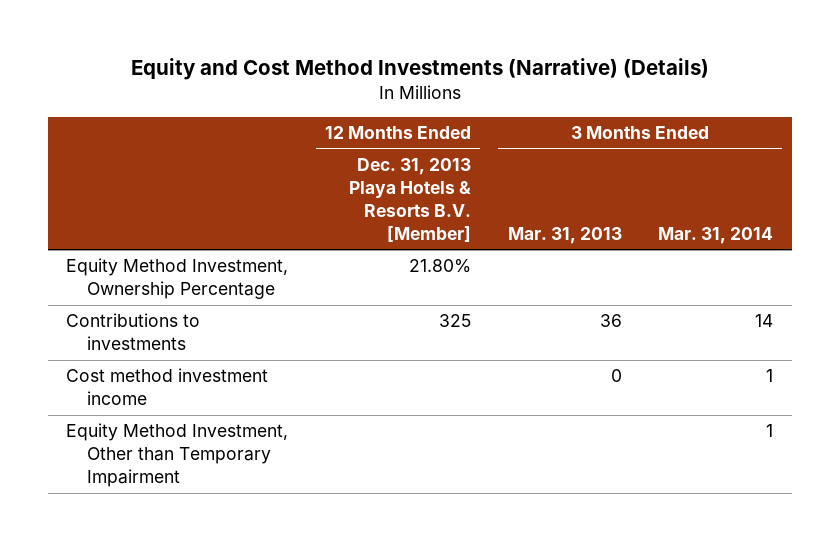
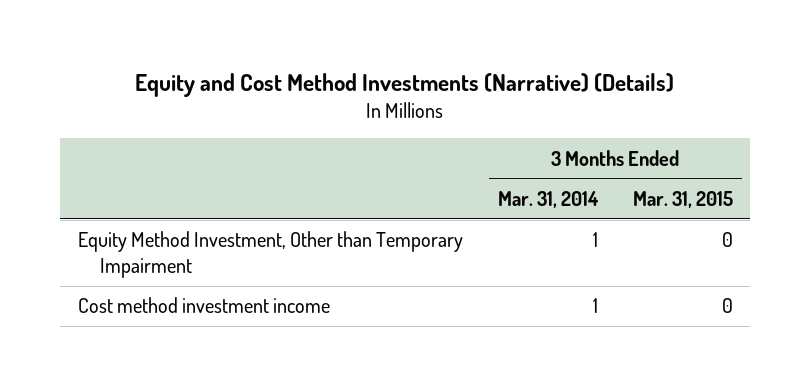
- | 12 Months Ended Dec. 31, 2013 Playa Hotels & Resorts B.V. [Member] | 3 Months Ended Mar. 31, 2013 | 3 Months Ended Mar. 31, 2014
+ | 3 Months Ended Mar. 31, 2014 | 3 Months Ended Mar. 31, 2015
- Equity Method Investment, Ownership Percentage | 21.80% | |
- Contributions to investments | 325 | 36 | 14
moved down: Cost method investment income | 1 | 0

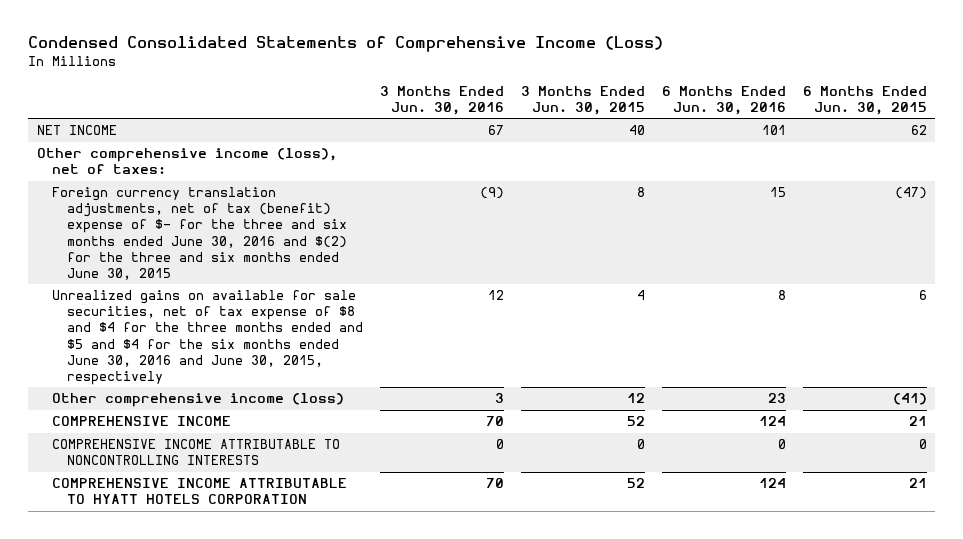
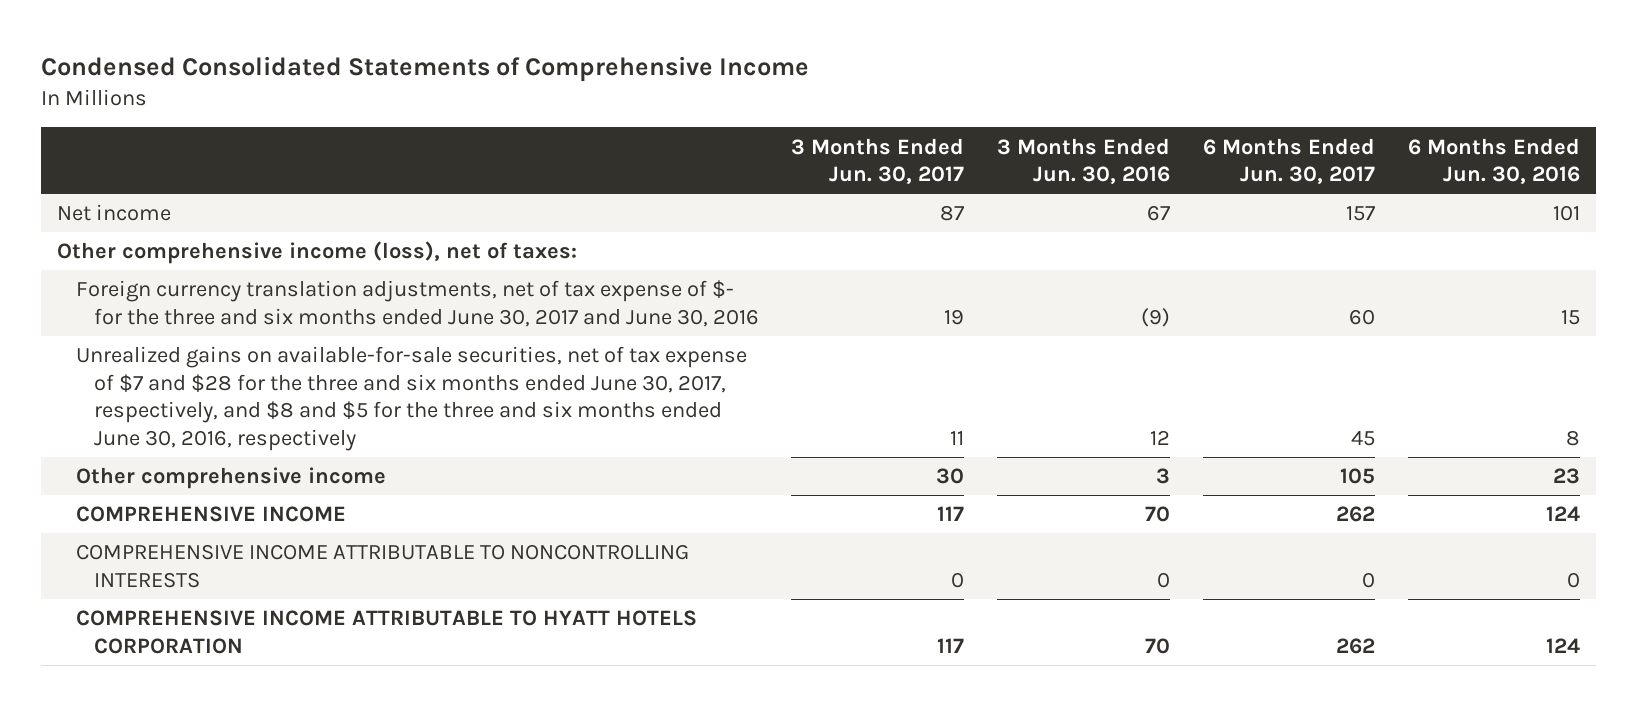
- Condensed Consolidated Statements of Comprehensive Income (Loss)
+ Condensed Consolidated Statements of Comprehensive Income
- | 3 Months Ended Jun. 30, 2016 | 3 Months Ended Jun. 30, 2015 | 6 Months Ended Jun. 30, 2016 | 6 Months Ended Jun. 30, 2015
+ | 3 Months Ended Jun. 30, 2017 | 3 Months Ended Jun. 30, 2016 | 6 Months Ended Jun. 30, 2017 | 6 Months Ended Jun. 30, 2016
- NET INCOME | 67 | 40 | 101 | 62
+ Net income | 87 | 67 | 157 | 101
- Foreign currency translation adjustments, net of tax (benefit) expense of $- for the three and six months ended June 30, 2016 and $(2) for the three and six months ended June 30, 2015 | (9) | 8 | 15 | (47)
- Unrealized gains on available for sale securities, net of tax expense of $8 and $4 for the three months ended and $5 and $4 for the six months ended June 30, 2016 and June 30, 2015, respectively | 12 | 4 | 8 | 6
- Other comprehensive income (loss) | 3 | 12 | 23 | (41)
+ Foreign currency translation adjustments, net of tax expense of $- for the three and six months ended June 30, 2017 and June 30, 2016 | 19 | (9) | 60 | 15
+ Unrealized gains on available-for-sale securities, net of tax expense of $7 and $28 for the three and six months ended June 30, 2017, respectively, and $8 and $5 for the three and six months ended June 30, 2016, respectively | 11 | 12 | 45 | 8
+ Other comprehensive income | 30 | 3 | 105 | 23

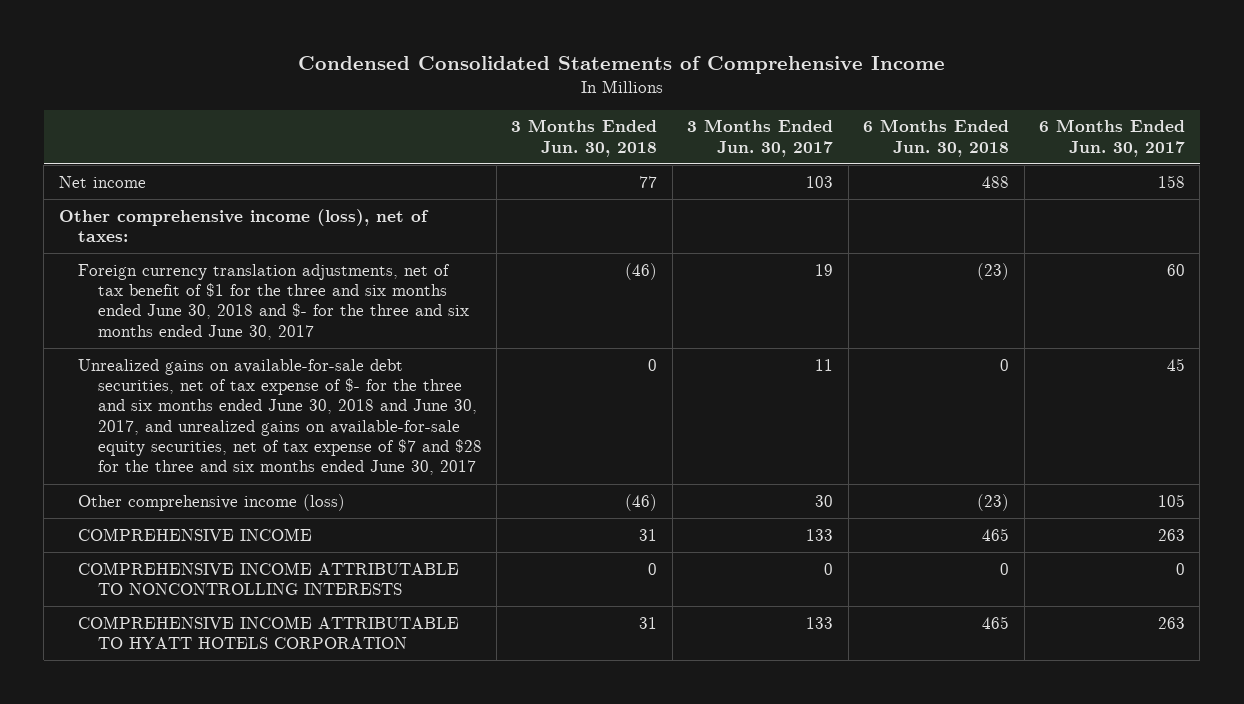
- | 3 Months Ended Jun. 30, 2017 | 3 Months Ended Jun. 30, 2016 | 6 Months Ended Jun. 30, 2017 | 6 Months Ended Jun. 30, 2016
+ | 3 Months Ended Jun. 30, 2018 | 3 Months Ended Jun. 30, 2017 | 6 Months Ended Jun. 30, 2018 | 6 Months Ended Jun. 30, 2017
- Net income | 87 | 67 | 157 | 101
+ Net income | 77 | 103 | 488 | 158
- Foreign currency translation adjustments, net of tax expense of $- for the three and six months ended June 30, 2017 and June 30, 2016 | 19 | (9) | 60 | 15
- Unrealized gains on available-for-sale securities, net of tax expense of $7 and $28 for the three and six months ended June 30, 2017, respectively, and $8 and $5 for the three and six months ended June 30, 2016, respectively | 11 | 12 | 45 | 8
- Other comprehensive income | 30 | 3 | 105 | 23
- COMPREHENSIVE INCOME | 117 | 70 | 262 | 124
+ Foreign currency translation adjustments, net of tax benefit of $1 for the three and six months ended June 30, 2018 and $- for the three and six months ended June 30, 2017 | (46) | 19 | (23) | 60
+ Unrealized gains on available-for-sale debt securities, net of tax expense of $- for the three and six months ended June 30, 2018 and June 30, 2017, and unrealized gains on available-for-sale equity securities, net of tax expense of $7 and $28 for the three and six months ended June 30, 2017 | 0 | 11 | 0 | 45
+ Other comprehensive income (loss) | (46) | 30 | (23) | 105
+ COMPREHENSIVE INCOME | 31 | 133 | 465 | 263
- COMPREHENSIVE INCOME ATTRIBUTABLE TO HYATT HOTELS CORPORATION | 117 | 70 | 262 | 124
+ COMPREHENSIVE INCOME ATTRIBUTABLE TO HYATT HOTELS CORPORATION | 31 | 133 | 465 | 263

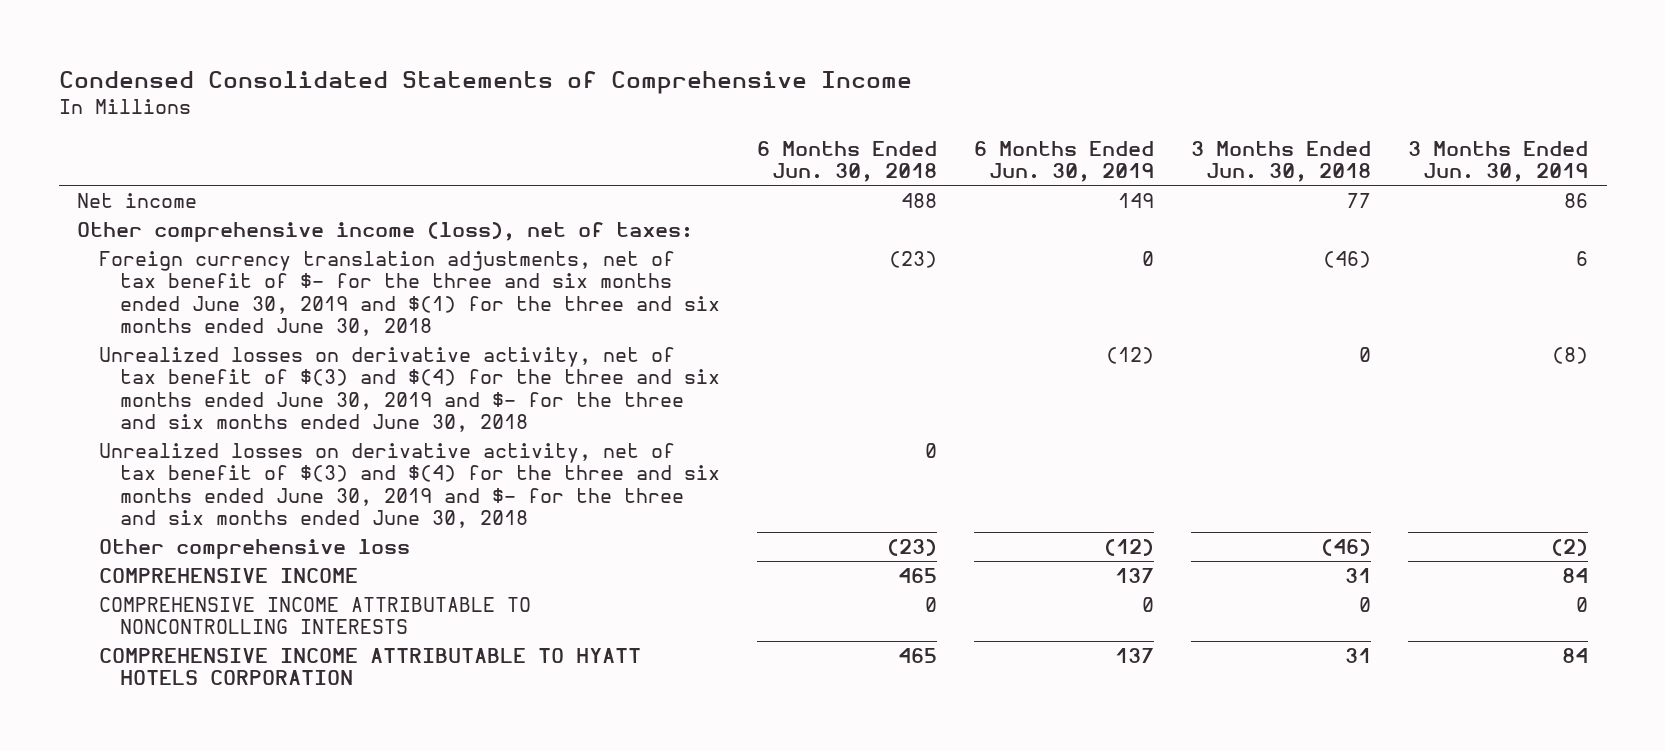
- | 3 Months Ended Jun. 30, 2018 | 3 Months Ended Jun. 30, 2017 | 6 Months Ended Jun. 30, 2018 | 6 Months Ended Jun. 30, 2017
+ | 6 Months Ended Jun. 30, 2018 | 6 Months Ended Jun. 30, 2019 | 3 Months Ended Jun. 30, 2018 | 3 Months Ended Jun. 30, 2019
- Foreign currency translation adjustments, net of tax benefit of $1 for the three and six months ended June 30, 2018 and $- for the three and six months ended June 30, 2017 | (46) | 19 | (23) | 60
- Unrealized gains on available-for-sale debt securities, net of tax expense of $- for the three and six months ended June 30, 2018 and June 30, 2017, and unrealized gains on available-for-sale equity securities, net of tax expense of $7 and $28 for the three and six months ended June 30, 2017 | 0 | 11 | 0 | 45
- Other comprehensive income (loss) | (46) | 30 | (23) | 105
+ Foreign currency translation adjustments, net of tax benefit of $- for the three and six months ended June 30, 2019 and $(1) for the three and six months ended June 30, 2018 | (23) | 0 | (46) | 6
+ Unrealized losses on derivative activity, net of tax benefit of $(3) and $(4) for the three and six months ended June 30, 2019 and $- for the three and six months ended June 30, 2018 | | (12) | 0 | (8)
+ Unrealized losses on derivative activity, net of tax benefit of $(3) and $(4) for the three and six months ended June 30, 2019 and $- for the three and six months ended June 30, 2018 | 0 | | |
+ Other comprehensive loss | (23) | (12) | (46) | (2)

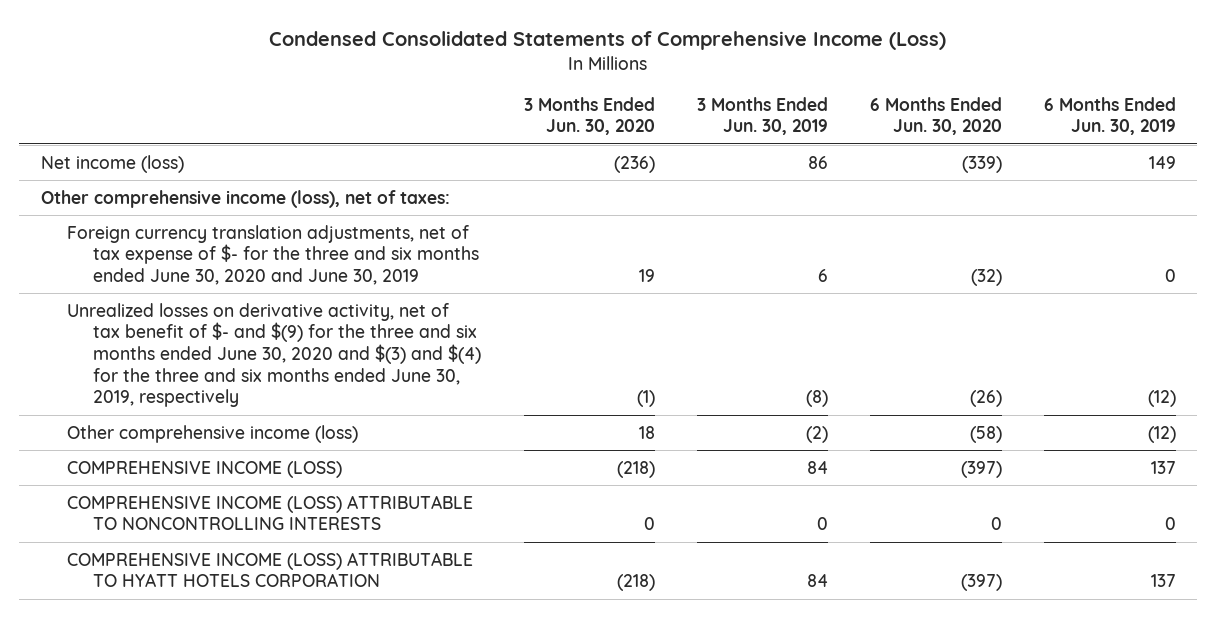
- Condensed Consolidated Statements of Comprehensive Income
+ Condensed Consolidated Statements of Comprehensive Income (Loss)
- | 6 Months Ended Jun. 30, 2018 | 6 Months Ended Jun. 30, 2019 | 3 Months Ended Jun. 30, 2018 | 3 Months Ended Jun. 30, 2019
+ | 3 Months Ended Jun. 30, 2020 | 3 Months Ended Jun. 30, 2019 | 6 Months Ended Jun. 30, 2020 | 6 Months Ended Jun. 30, 2019
- Net income | 488 | 149 | 77 | 86
+ Net income (loss) | (236) | 86 | (339) | 149
- Foreign currency translation adjustments, net of tax benefit of $- for the three and six months ended June 30, 2019 and $(1) for the three and six months ended June 30, 2018 | (23) | 0 | (46) | 6
- Unrealized losses on derivative activity, net of tax benefit of $(3) and $(4) for the three and six months ended June 30, 2019 and $- for the three and six months ended June 30, 2018 | | (12) | 0 | (8)
- Unrealized losses on derivative activity, net of tax benefit of $(3) and $(4) for the three and six months ended June 30, 2019 and $- for the three and six months ended June 30, 2018 | 0 | | |
- Other comprehensive loss | (23) | (12) | (46) | (2)
- COMPREHENSIVE INCOME | 465 | 137 | 31 | 84
- COMPREHENSIVE INCOME ATTRIBUTABLE TO NONCONTROLLING INTERESTS | 0 | 0 | 0 | 0
- COMPREHENSIVE INCOME ATTRIBUTABLE TO HYATT HOTELS CORPORATION | 465 | 137 | 31 | 84
+ Foreign currency translation adjustments, net of tax expense of $- for the three and six months ended June 30, 2020 and June 30, 2019 | 19 | 6 | (32) | 0
+ Unrealized losses on derivative activity, net of tax benefit of $- and $(9) for the three and six months ended June 30, 2020 and $(3) and $(4) for the three and six months ended June 30, 2019, respectively | (1) | (8) | (26) | (12)
+ Other comprehensive income (loss) | 18 | (2) | (58) | (12)
+ COMPREHENSIVE INCOME (LOSS) | (218) | 84 | (397) | 137
+ COMPREHENSIVE INCOME (LOSS) ATTRIBUTABLE TO NONCONTROLLING INTERESTS | 0 | 0 | 0 | 0
+ COMPREHENSIVE INCOME (LOSS) ATTRIBUTABLE TO HYATT HOTELS CORPORATION | (218) | 84 | (397) | 137

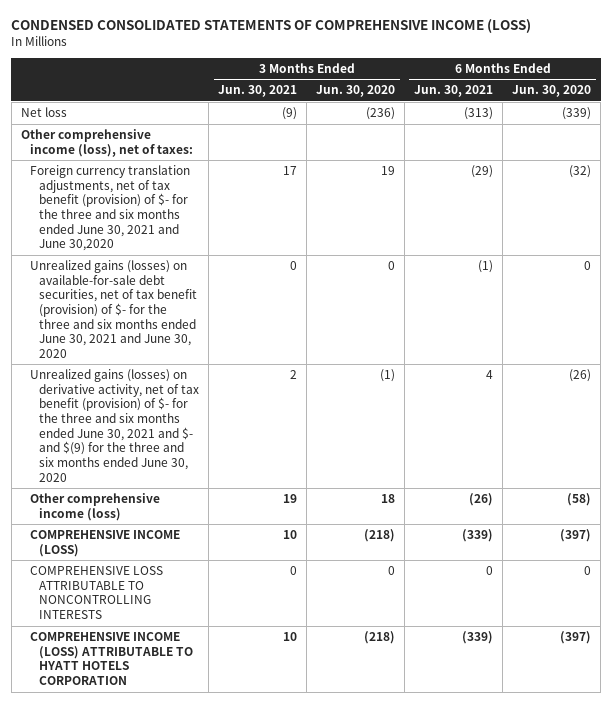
- Condensed Consolidated Statements of Comprehensive Income (Loss)
+ CONDENSED CONSOLIDATED STATEMENTS OF COMPREHENSIVE INCOME (LOSS)
- | 3 Months Ended Jun. 30, 2020 | 3 Months Ended Jun. 30, 2019 | 6 Months Ended Jun. 30, 2020 | 6 Months Ended Jun. 30, 2019
+ | 3 Months Ended Jun. 30, 2021 | 3 Months Ended Jun. 30, 2020 | 6 Months Ended Jun. 30, 2021 | 6 Months Ended Jun. 30, 2020
- Net income (loss) | (236) | 86 | (339) | 149
+ Net loss | (9) | (236) | (313) | (339)
- Foreign currency translation adjustments, net of tax expense of $- for the three and six months ended June 30, 2020 and June 30, 2019 | 19 | 6 | (32) | 0
- Unrealized losses on derivative activity, net of tax benefit of $- and $(9) for the three and six months ended June 30, 2020 and $(3) and $(4) for the three and six months ended June 30, 2019, respectively | (1) | (8) | (26) | (12)
+ Foreign currency translation adjustments, net of tax benefit (provision) of $- for the three and six months ended June 30, 2021 and June 30,2020 | 17 | 19 | (29) | (32)
+ Unrealized gains (losses) on available-for-sale debt securities, net of tax benefit (provision) of $- for the three and six months ended June 30, 2021 and June 30, 2020 | 0 | 0 | (1) | 0
+ Unrealized gains (losses) on derivative activity, net of tax benefit (provision) of $- for the three and six months ended June 30, 2021 and $- and $(9) for the three and six months ended June 30, 2020 | 2 | (1) | 4 | (26)
- COMPREHENSIVE INCOME (LOSS) ATTRIBUTABLE TO NONCONTROLLING INTERESTS | 0 | 0 | 0 | 0
+ COMPREHENSIVE LOSS ATTRIBUTABLE TO NONCONTROLLING INTERESTS | 0 | 0 | 0 | 0

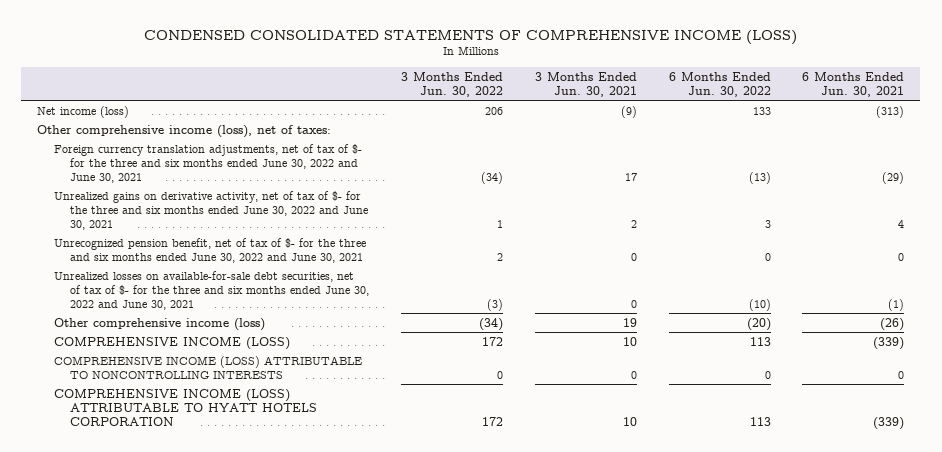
- | 3 Months Ended Jun. 30, 2021 | 3 Months Ended Jun. 30, 2020 | 6 Months Ended Jun. 30, 2021 | 6 Months Ended Jun. 30, 2020
+ | 3 Months Ended Jun. 30, 2022 | 3 Months Ended Jun. 30, 2021 | 6 Months Ended Jun. 30, 2022 | 6 Months Ended Jun. 30, 2021
- Net loss | (9) | (236) | (313) | (339)
+ Net income (loss) | 206 | (9) | 133 | (313)
- Foreign currency translation adjustments, net of tax benefit (provision) of $- for the three and six months ended June 30, 2021 and June 30,2020 | 17 | 19 | (29) | (32)
- Unrealized gains (losses) on available-for-sale debt securities, net of tax benefit (provision) of $- for the three and six months ended June 30, 2021 and June 30, 2020 | 0 | 0 | (1) | 0
- Unrealized gains (losses) on derivative activity, net of tax benefit (provision) of $- for the three and six months ended June 30, 2021 and $- and $(9) for the three and six months ended June 30, 2020 | 2 | (1) | 4 | (26)
+ Foreign currency translation adjustments, net of tax of $- for the three and six months ended June 30, 2022 and June 30, 2021 | (34) | 17 | (13) | (29)
+ Unrealized gains on derivative activity, net of tax of $- for the three and six months ended June 30, 2022 and June 30, 2021 | 1 | 2 | 3 | 4
+ Unrecognized pension benefit, net of tax of $- for the three and six months ended June 30, 2022 and June 30, 2021 | 2 | 0 | 0 | 0
+ Unrealized losses on available-for-sale debt securities, net of tax of $- for the three and six months ended June 30, 2022 and June 30, 2021 | (3) | 0 | (10) | (1)
- COMPREHENSIVE LOSS ATTRIBUTABLE TO NONCONTROLLING INTERESTS | 0 | 0 | 0 | 0
+ COMPREHENSIVE INCOME (LOSS) ATTRIBUTABLE TO NONCONTROLLING INTERESTS | 0 | 0 | 0 | 0

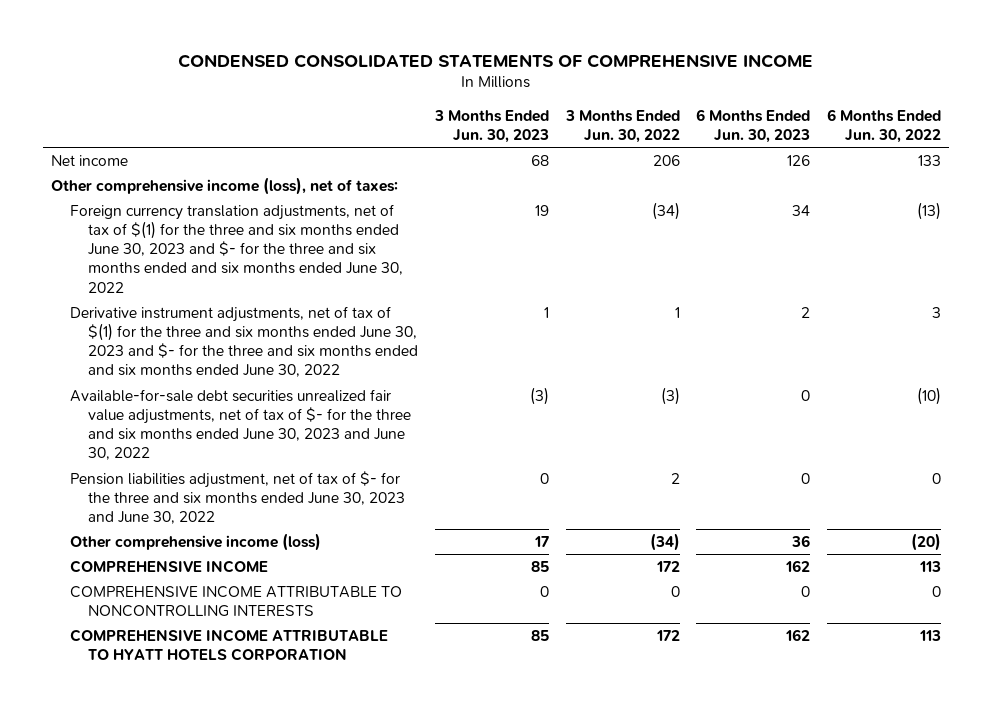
- CONDENSED CONSOLIDATED STATEMENTS OF COMPREHENSIVE INCOME (LOSS)
+ CONDENSED CONSOLIDATED STATEMENTS OF COMPREHENSIVE INCOME
- | 3 Months Ended Jun. 30, 2022 | 3 Months Ended Jun. 30, 2021 | 6 Months Ended Jun. 30, 2022 | 6 Months Ended Jun. 30, 2021
+ | 3 Months Ended Jun. 30, 2023 | 3 Months Ended Jun. 30, 2022 | 6 Months Ended Jun. 30, 2023 | 6 Months Ended Jun. 30, 2022
- Net income (loss) | 206 | (9) | 133 | (313)
+ Net income | 68 | 206 | 126 | 133
- Foreign currency translation adjustments, net of tax of $- for the three and six months ended June 30, 2022 and June 30, 2021 | (34) | 17 | (13) | (29)
- Unrealized gains on derivative activity, net of tax of $- for the three and six months ended June 30, 2022 and June 30, 2021 | 1 | 2 | 3 | 4
- Unrecognized pension benefit, net of tax of $- for the three and six months ended June 30, 2022 and June 30, 2021 | 2 | 0 | 0 | 0
- Unrealized losses on available-for-sale debt securities, net of tax of $- for the three and six months ended June 30, 2022 and June 30, 2021 | (3) | 0 | (10) | (1)
+ Foreign currency translation adjustments, net of tax of $(1) for the three and six months ended June 30, 2023 and $- for the three and six months ended and six months ended June 30, 2022 | 19 | (34) | 34 | (13)
+ Derivative instrument adjustments, net of tax of $(1) for the three and six months ended June 30, 2023 and $- for the three and six months ended and six months ended June 30, 2022 | 1 | 1 | 2 | 3
+ Available-for-sale debt securities unrealized fair value adjustments, net of tax of $- for the three and six months ended June 30, 2023 and June 30, 2022 | (3) | (3) | 0 | (10)
+ Pension liabilities adjustment, net of tax of $- for the three and six months ended June 30, 2023 and June 30, 2022 | 0 | 2 | 0 | 0
- COMPREHENSIVE INCOME (LOSS) | 172 | 10 | 113 | (339)
- COMPREHENSIVE INCOME (LOSS) ATTRIBUTABLE TO NONCONTROLLING INTERESTS | 0 | 0 | 0 | 0
- COMPREHENSIVE INCOME (LOSS) ATTRIBUTABLE TO HYATT HOTELS CORPORATION | 172 | 10 | 113 | (339)
+ COMPREHENSIVE INCOME | 85 | 172 | 162 | 113
+ COMPREHENSIVE INCOME ATTRIBUTABLE TO NONCONTROLLING INTERESTS | 0 | 0 | 0 | 0
+ COMPREHENSIVE INCOME ATTRIBUTABLE TO HYATT HOTELS CORPORATION | 85 | 172 | 162 | 113

